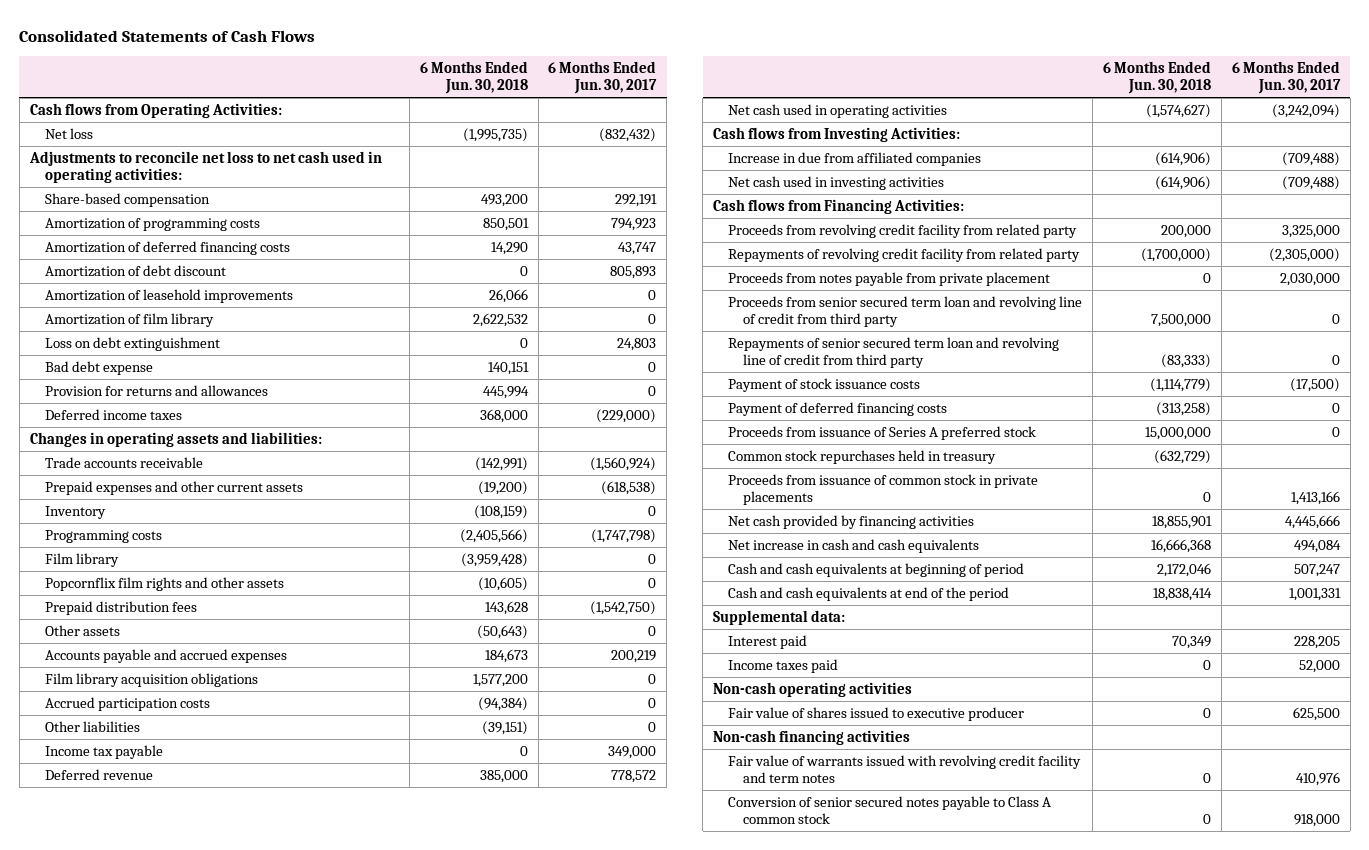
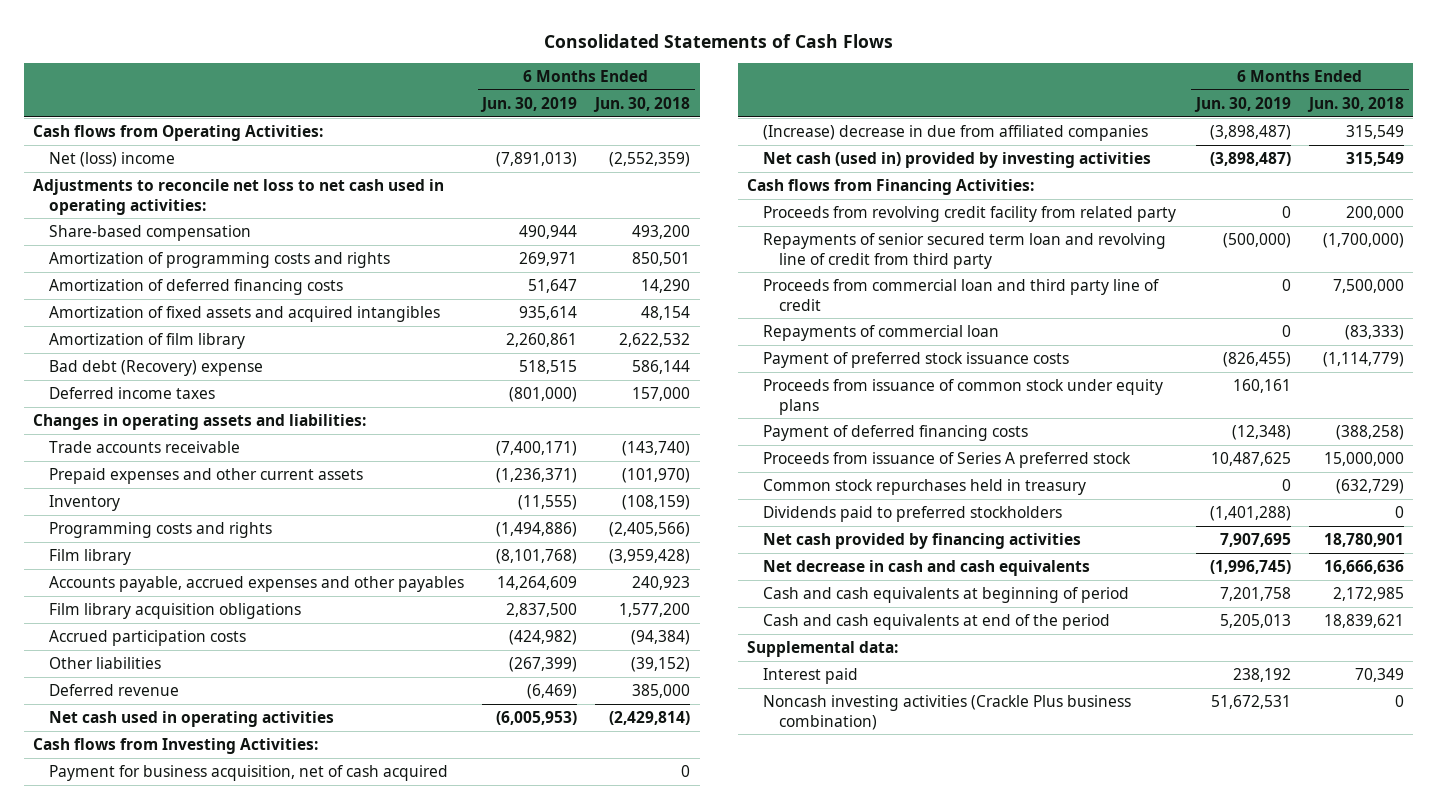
- | 6 Months Ended Jun. 30, 2018 | 6 Months Ended Jun. 30, 2017
+ | 6 Months Ended Jun. 30, 2019 | 6 Months Ended Jun. 30, 2018
- Net loss | (1,995,735) | (832,432)
+ Net (loss) income | (7,891,013) | (2,552,359)
- Amortization of programming costs | 850,501 | 794,923
+ Amortization of programming costs and rights | 269,971 | 850,501
- Amortization of debt discount | 0 | 805,893
- Amortization of leasehold improvements | 26,066 | 0
+ Amortization of fixed assets and acquired intangibles | 935,614 | 48,154
- Loss on debt extinguishment | 0 | 24,803
- Bad debt expense | 140,151 | 0
- Provision for returns and allowances | 445,994 | 0
- Deferred income taxes | 368,000 | (229,000)
+ Bad debt (Recovery) expense | 518,515 | 586,144
+ Deferred income taxes | (801,000) | 157,000
- Trade accounts receivable | (142,991) | (1,560,924)
- Prepaid expenses and other current assets | (19,200) | (618,538)
+ Trade accounts receivable | (7,400,171) | (143,740)
+ Prepaid expenses and other current assets | (1,236,371) | (101,970)
- Programming costs | (2,405,566) | (1,747,798)
+ Programming costs and rights | (1,494,886) | (2,405,566)
- Popcornflix film rights and other assets | (10,605) | 0
- Prepaid distribution fees | 143,628 | (1,542,750)
- Other assets | (50,643) | 0
- Accounts payable and accrued expenses | 184,673 | 200,219
+ Accounts payable, accrued expenses and other payables | 14,264,609 | 240,923
- Other liabilities | (39,151) | 0
- Income tax payable | 0 | 349,000
+ Other liabilities | (267,399) | (39,152)
- Net cash used in operating activities | (1,574,627) | (3,242,094)
+ Net cash used in operating activities | (6,005,953) | (2,429,814)
- Increase in due from affiliated companies | (614,906) | (709,488)
- Net cash used in investing activities | (614,906) | (709,488)
+ Payment for business acquisition, net of cash acquired | | 0
+ (Increase) decrease in due from affiliated companies | (3,898,487) | 315,549
+ Net cash (used in) provided by investing activities | (3,898,487) | 315,549
- Repayments of revolving credit facility from related party | (1,700,000) | (2,305,000)
- Proceeds from notes payable from private placement | 0 | 2,030,000
- Proceeds from senior secured term loan and revolving line of credit from third party | 7,500,000 | 0
- Repayments of senior secured term loan and revolving line of credit from third party | (83,333) | 0
- Payment of stock issuance costs | (1,114,779) | (17,500)
- Payment of deferred financing costs | (313,258) | 0
+ Repayments of senior secured term loan and revolving line of credit from third party | (500,000) | (1,700,000)
+ Proceeds from commercial loan and third party line of credit | 0 | 7,500,000
+ Repayments of commercial loan | 0 | (83,333)
+ Payment of preferred stock issuance costs | (826,455) | (1,114,779)
+ Proceeds from issuance of common stock under equity plans | 160,161 |
+ Payment of deferred financing costs | (12,348) | (388,258)
- Proceeds from issuance of common stock in private placements | 0 | 1,413,166
- Net cash provided by financing activities | 18,855,901 | 4,445,666
- Net increase in cash and cash equivalents | 16,666,368 | 494,084
- Cash and cash equivalents at beginning of period | 2,172,046 | 507,247
- Cash and cash equivalents at end of the period | 18,838,414 | 1,001,331
+ Dividends paid to preferred stockholders | (1,401,288) | 0
+ Net cash provided by financing activities | 7,907,695 | 18,780,901
+ Net decrease in cash and cash equivalents | (1,996,745) | 16,666,636
+ Cash and cash equivalents at beginning of period | 7,201,758 | 2,172,985
+ Cash and cash equivalents at end of the period | 5,205,013 | 18,839,621
- Income taxes paid | 0 | 52,000
- Non-cash operating activities
- Fair value of shares issued to executive producer | 0 | 625,500
- Non-cash financing activities
- Fair value of warrants issued with revolving credit facility and term notes | 0 | 410,976
- Conversion of senior secured notes payable to Class A common stock | 0 | 918,000
+ Noncash investing activities (Crackle Plus business combination) | 51,672,531 | 0

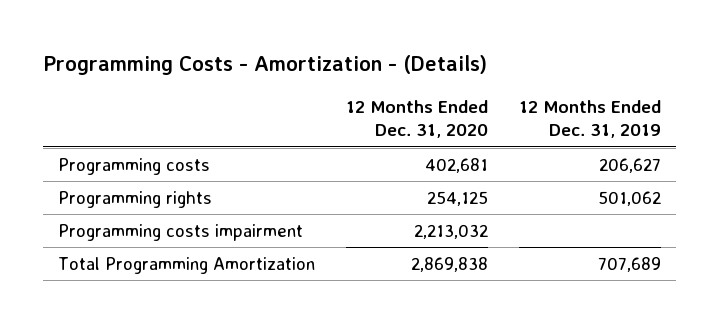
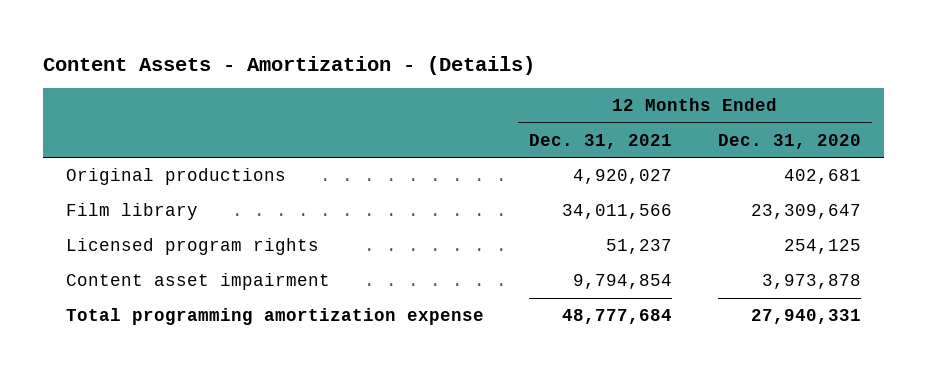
- Programming Costs - Amortization - (Details)
+ Content Assets - Amortization - (Details)
- | 12 Months Ended Dec. 31, 2020 | 12 Months Ended Dec. 31, 2019
+ | 12 Months Ended Dec. 31, 2021 | 12 Months Ended Dec. 31, 2020
- Programming costs | 402,681 | 206,627
- Programming rights | 254,125 | 501,062
- Programming costs impairment | 2,213,032 |
- Total Programming Amortization | 2,869,838 | 707,689
+ Original productions | 4,920,027 | 402,681
+ Film library | 34,011,566 | 23,309,647
+ Licensed program rights | 51,237 | 254,125
+ Content asset impairment | 9,794,854 | 3,973,878
+ Total programming amortization expense | 48,777,684 | 27,940,331

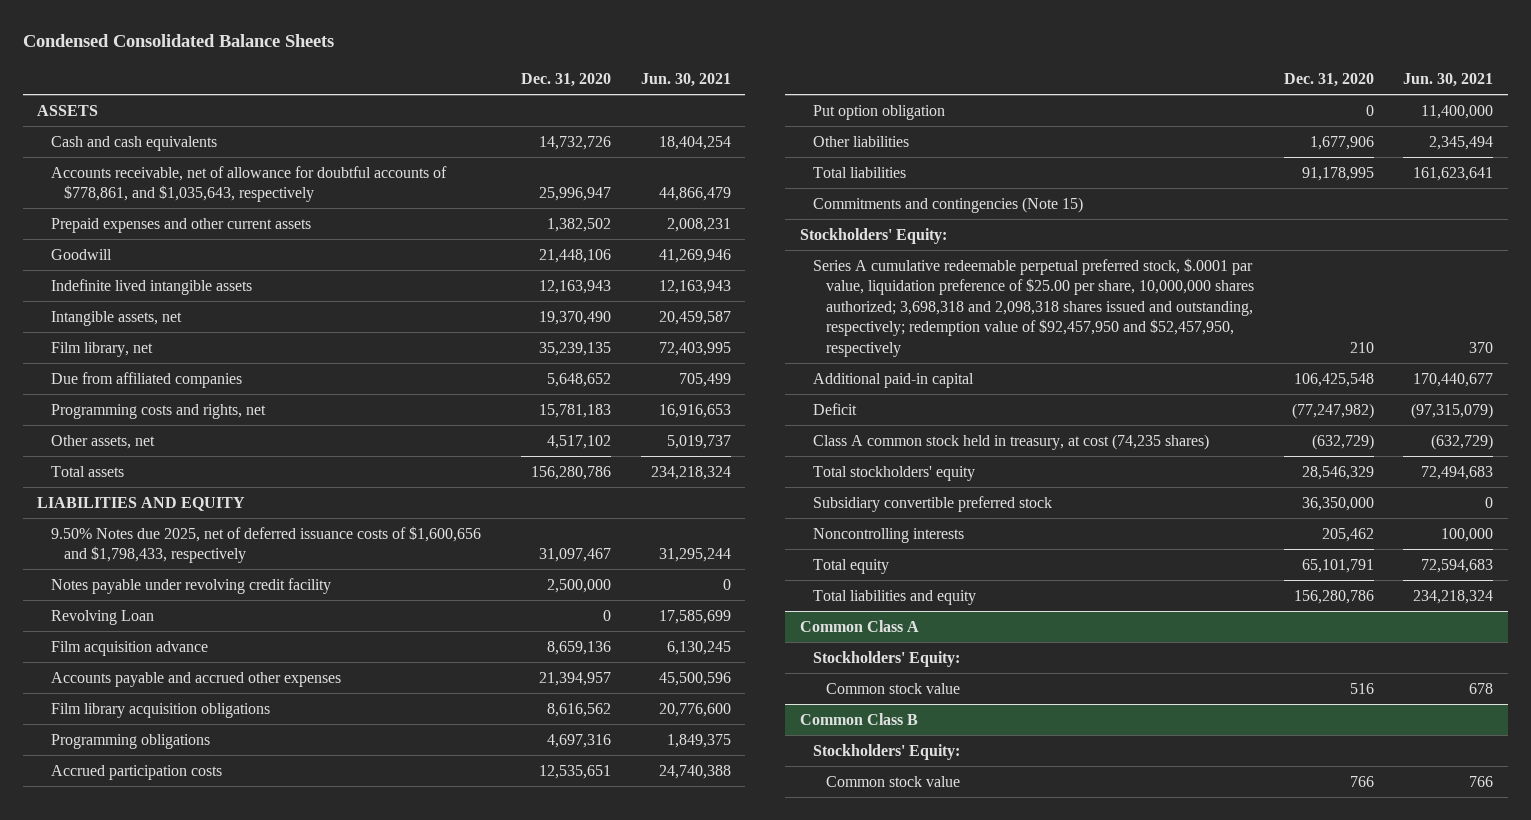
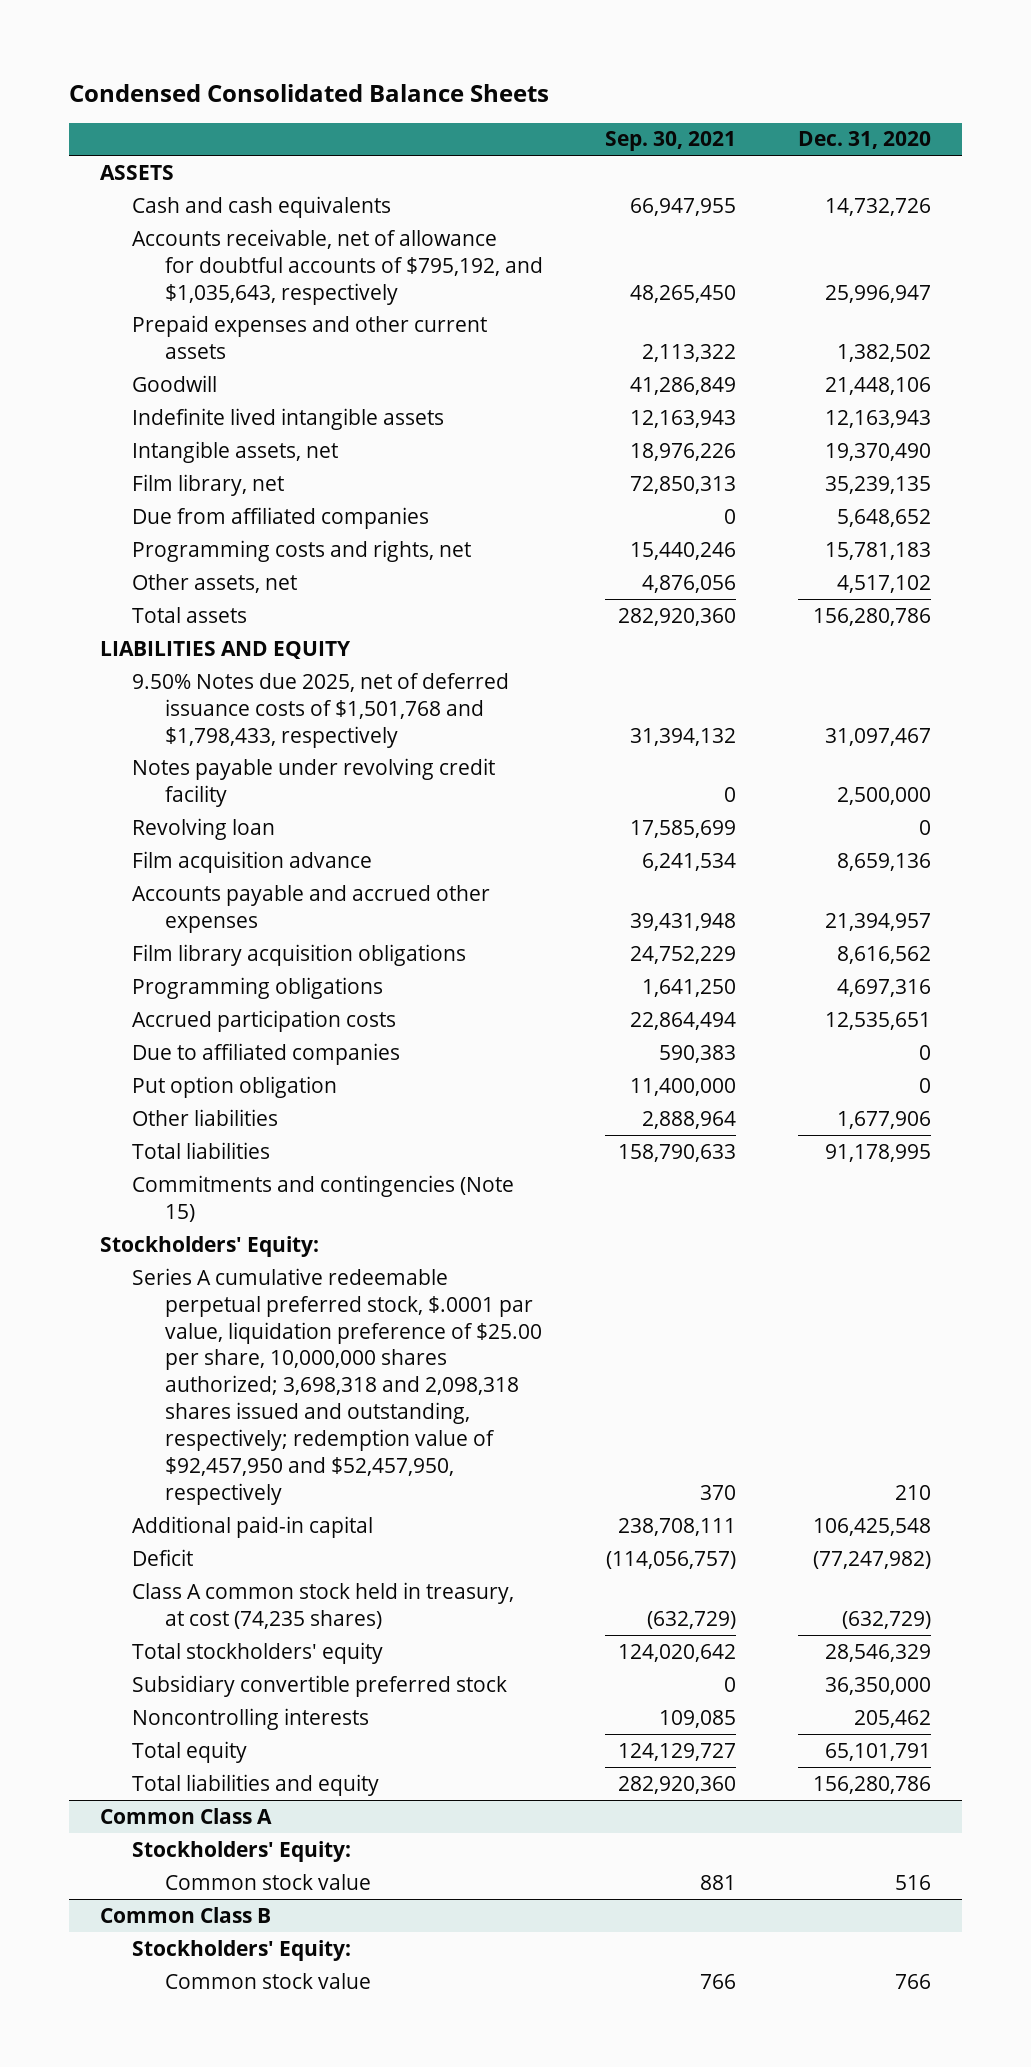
- | Dec. 31, 2020 | Jun. 30, 2021
+ | Sep. 30, 2021 | Dec. 31, 2020
- Accounts receivable, net of allowance for doubtful accounts of $778,861, and $1,035,643, respectively | 25,996,947 | 44,866,479
+ Accounts receivable, net of allowance for doubtful accounts of $795,192, and $1,035,643, respectively | 48,265,450 | 25,996,947
- 9.50% Notes due 2025, net of deferred issuance costs of $1,600,656 and $1,798,433, respectively | 31,097,467 | 31,295,244
+ 9.50% Notes due 2025, net of deferred issuance costs of $1,501,768 and $1,798,433, respectively | 31,394,132 | 31,097,467
- Revolving Loan | 0 | 17,585,699
+ Revolving loan | 17,585,699 | 0
+ Due to affiliated companies | 590,383 | 0

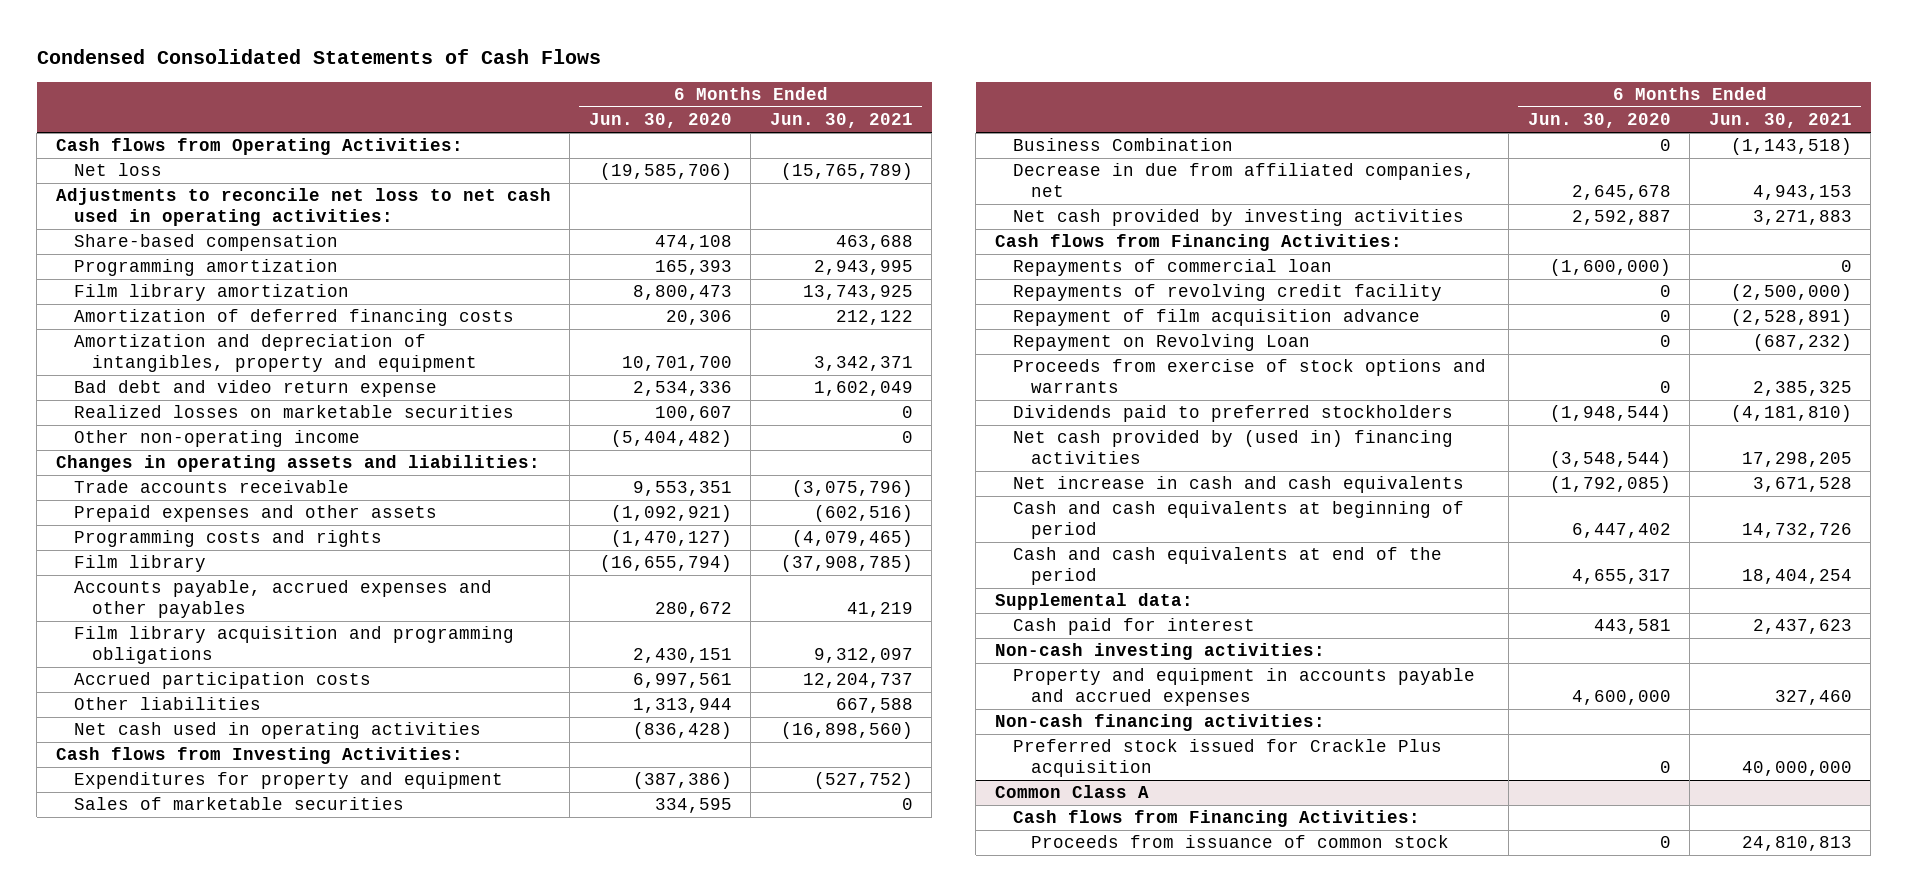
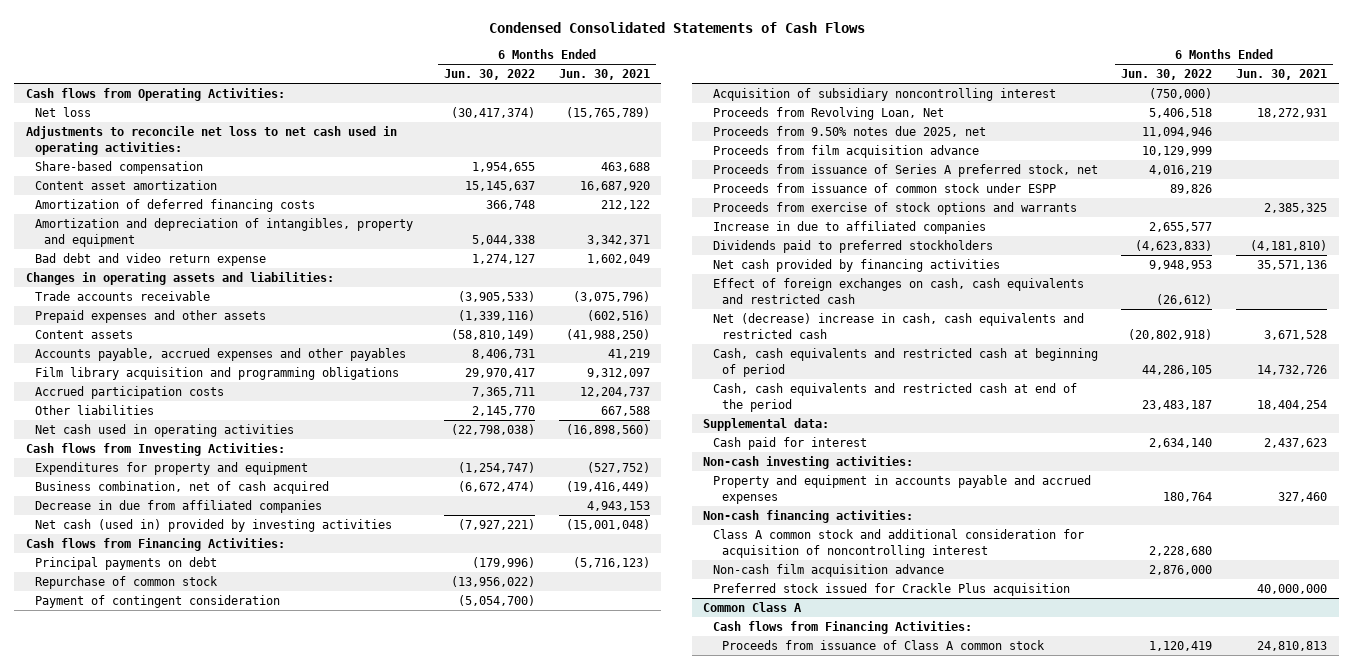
- | 6 Months Ended Jun. 30, 2020 | 6 Months Ended Jun. 30, 2021
+ | 6 Months Ended Jun. 30, 2022 | 6 Months Ended Jun. 30, 2021
- Programming amortization | 165,393 | 2,943,995
- Film library amortization | 8,800,473 | 13,743,925
+ Content asset amortization | 15,145,637 | 16,687,920
- Realized losses on marketable securities | 100,607 | 0
- Other non-operating income | (5,404,482) | 0
- Programming costs and rights | (1,470,127) | (4,079,465)
- Film library | (16,655,794) | (37,908,785)
+ Content assets | (58,810,149) | (41,988,250)
- Sales of marketable securities | 334,595 | 0
- Business Combination | 0 | (1,143,518)
- Decrease in due from affiliated companies, net | 2,645,678 | 4,943,153
- Net cash provided by investing activities | 2,592,887 | 3,271,883
+ Business combination, net of cash acquired | (6,672,474) | (19,416,449)
+ Decrease in due from affiliated companies | | 4,943,153
+ Net cash (used in) provided by investing activities | (7,927,221) | (15,001,048)
- Repayments of commercial loan | (1,600,000) | 0
- Repayments of revolving credit facility | 0 | (2,500,000)
- Repayment of film acquisition advance | 0 | (2,528,891)
- Repayment on Revolving Loan | 0 | (687,232)
+ Principal payments on debt | (179,996) | (5,716,123)
+ Repurchase of common stock | (13,956,022) |
+ Payment of contingent consideration | (5,054,700) |
+ Acquisition of subsidiary noncontrolling interest | (750,000) |
+ Proceeds from Revolving Loan, Net | 5,406,518 | 18,272,931
+ Proceeds from 9.50% notes due 2025, net | 11,094,946 |
+ Proceeds from film acquisition advance | 10,129,999 |
+ Proceeds from issuance of Series A preferred stock, net | 4,016,219 |
+ Proceeds from issuance of common stock under ESPP | 89,826 |
+ Increase in due to affiliated companies | 2,655,577 |
- Net cash provided by (used in) financing activities | (3,548,544) | 17,298,205
- Net increase in cash and cash equivalents | (1,792,085) | 3,671,528
- Cash and cash equivalents at beginning of period | 6,447,402 | 14,732,726
- Cash and cash equivalents at end of the period | 4,655,317 | 18,404,254
+ Net cash provided by financing activities | 9,948,953 | 35,571,136
+ Effect of foreign exchanges on cash, cash equivalents and restricted cash | (26,612) |
+ Net (decrease) increase in cash, cash equivalents and restricted cash | (20,802,918) | 3,671,528
+ Cash, cash equivalents and restricted cash at beginning of period | 44,286,105 | 14,732,726
+ Cash, cash equivalents and restricted cash at end of the period | 23,483,187 | 18,404,254
+ Class A common stock and additional consideration for acquisition of noncontrolling interest | 2,228,680 |
+ Non-cash film acquisition advance | 2,876,000 |
@ Common Class A
- Proceeds from issuance of common stock | 0 | 24,810,813
+ Proceeds from issuance of Class A common stock | 1,120,419 | 24,810,813

